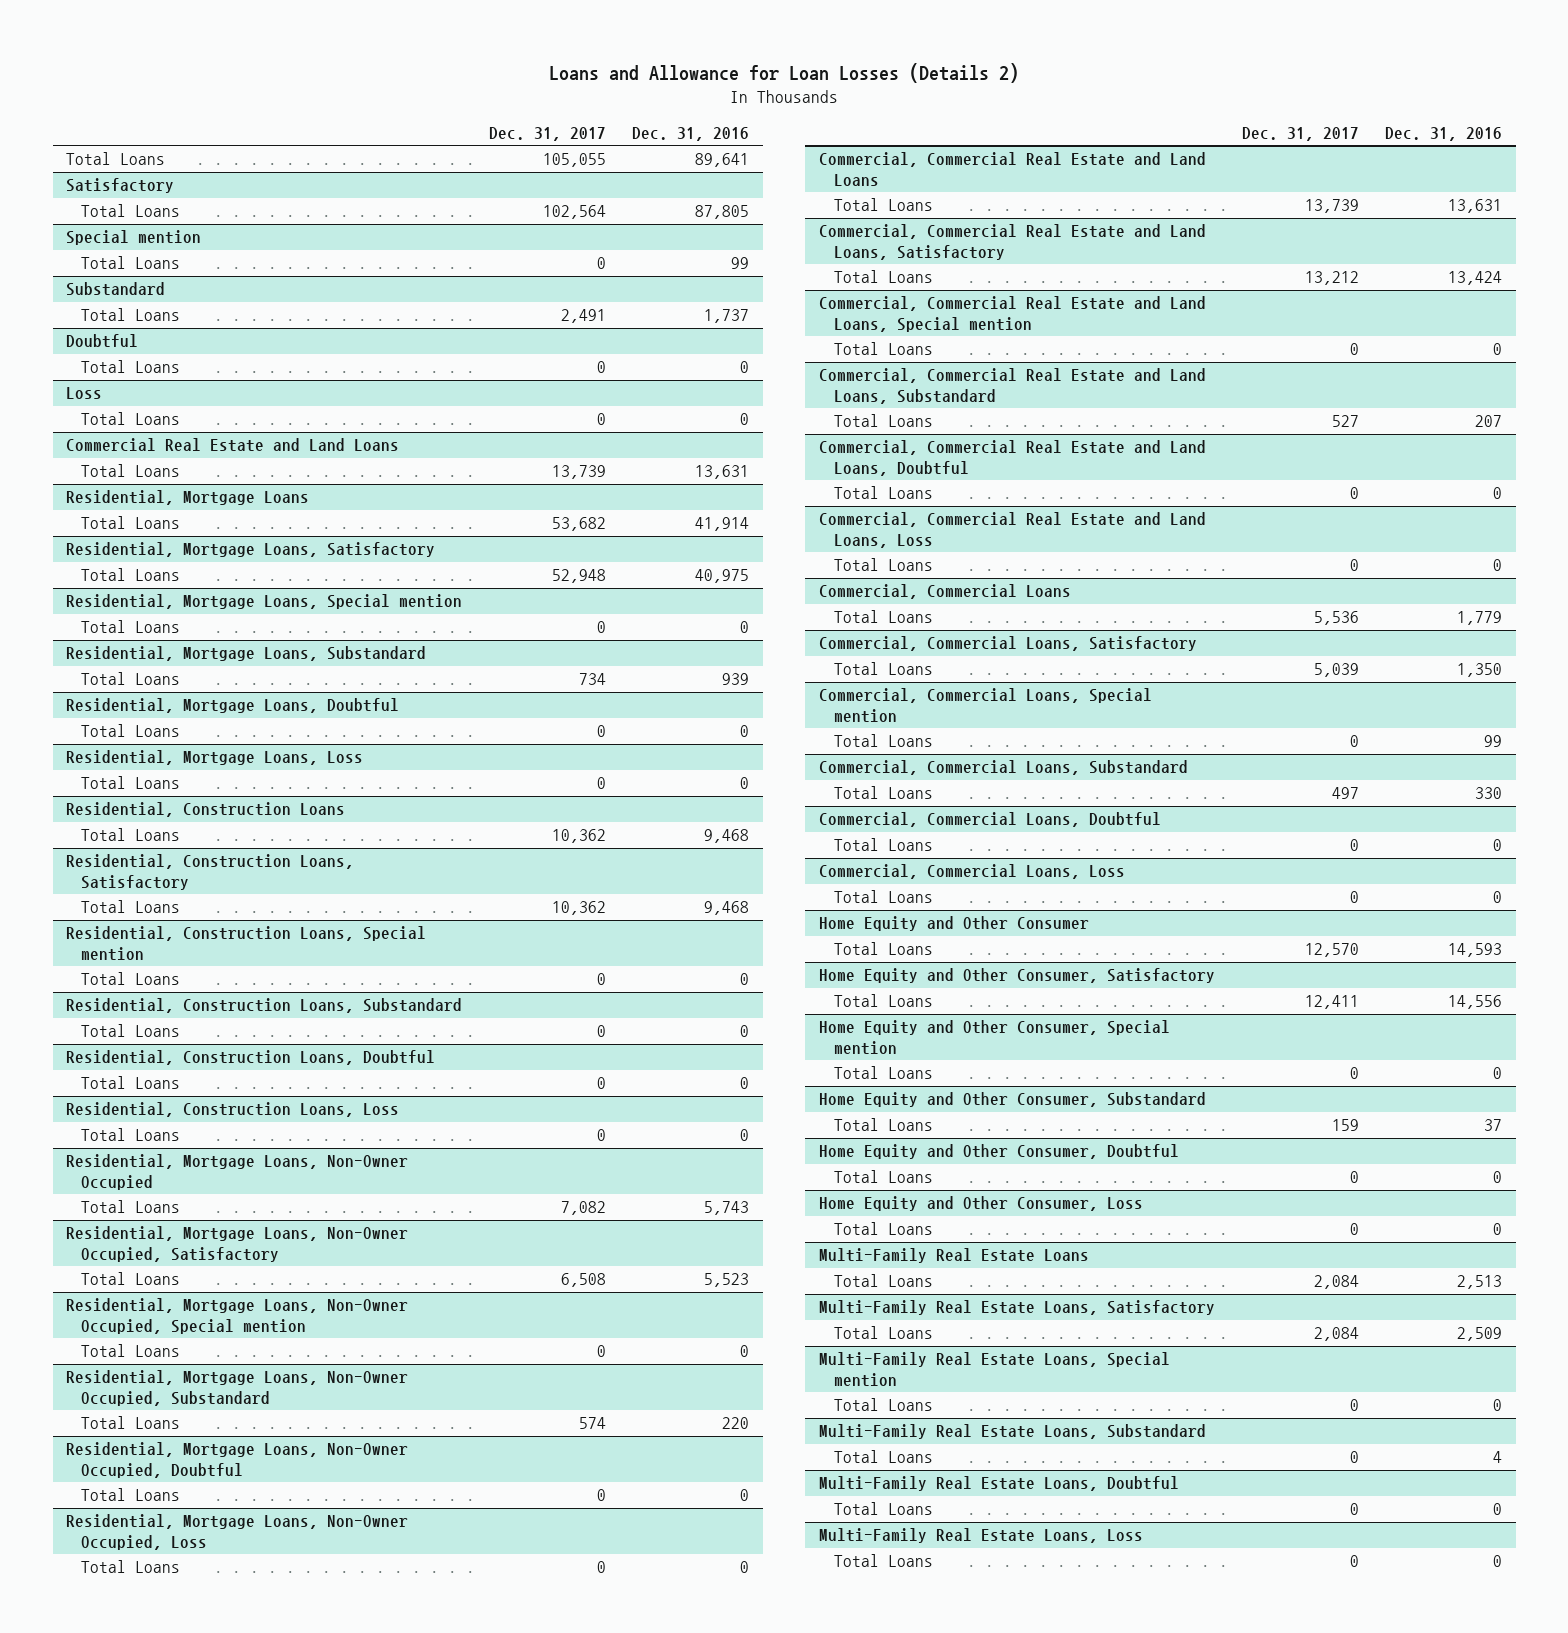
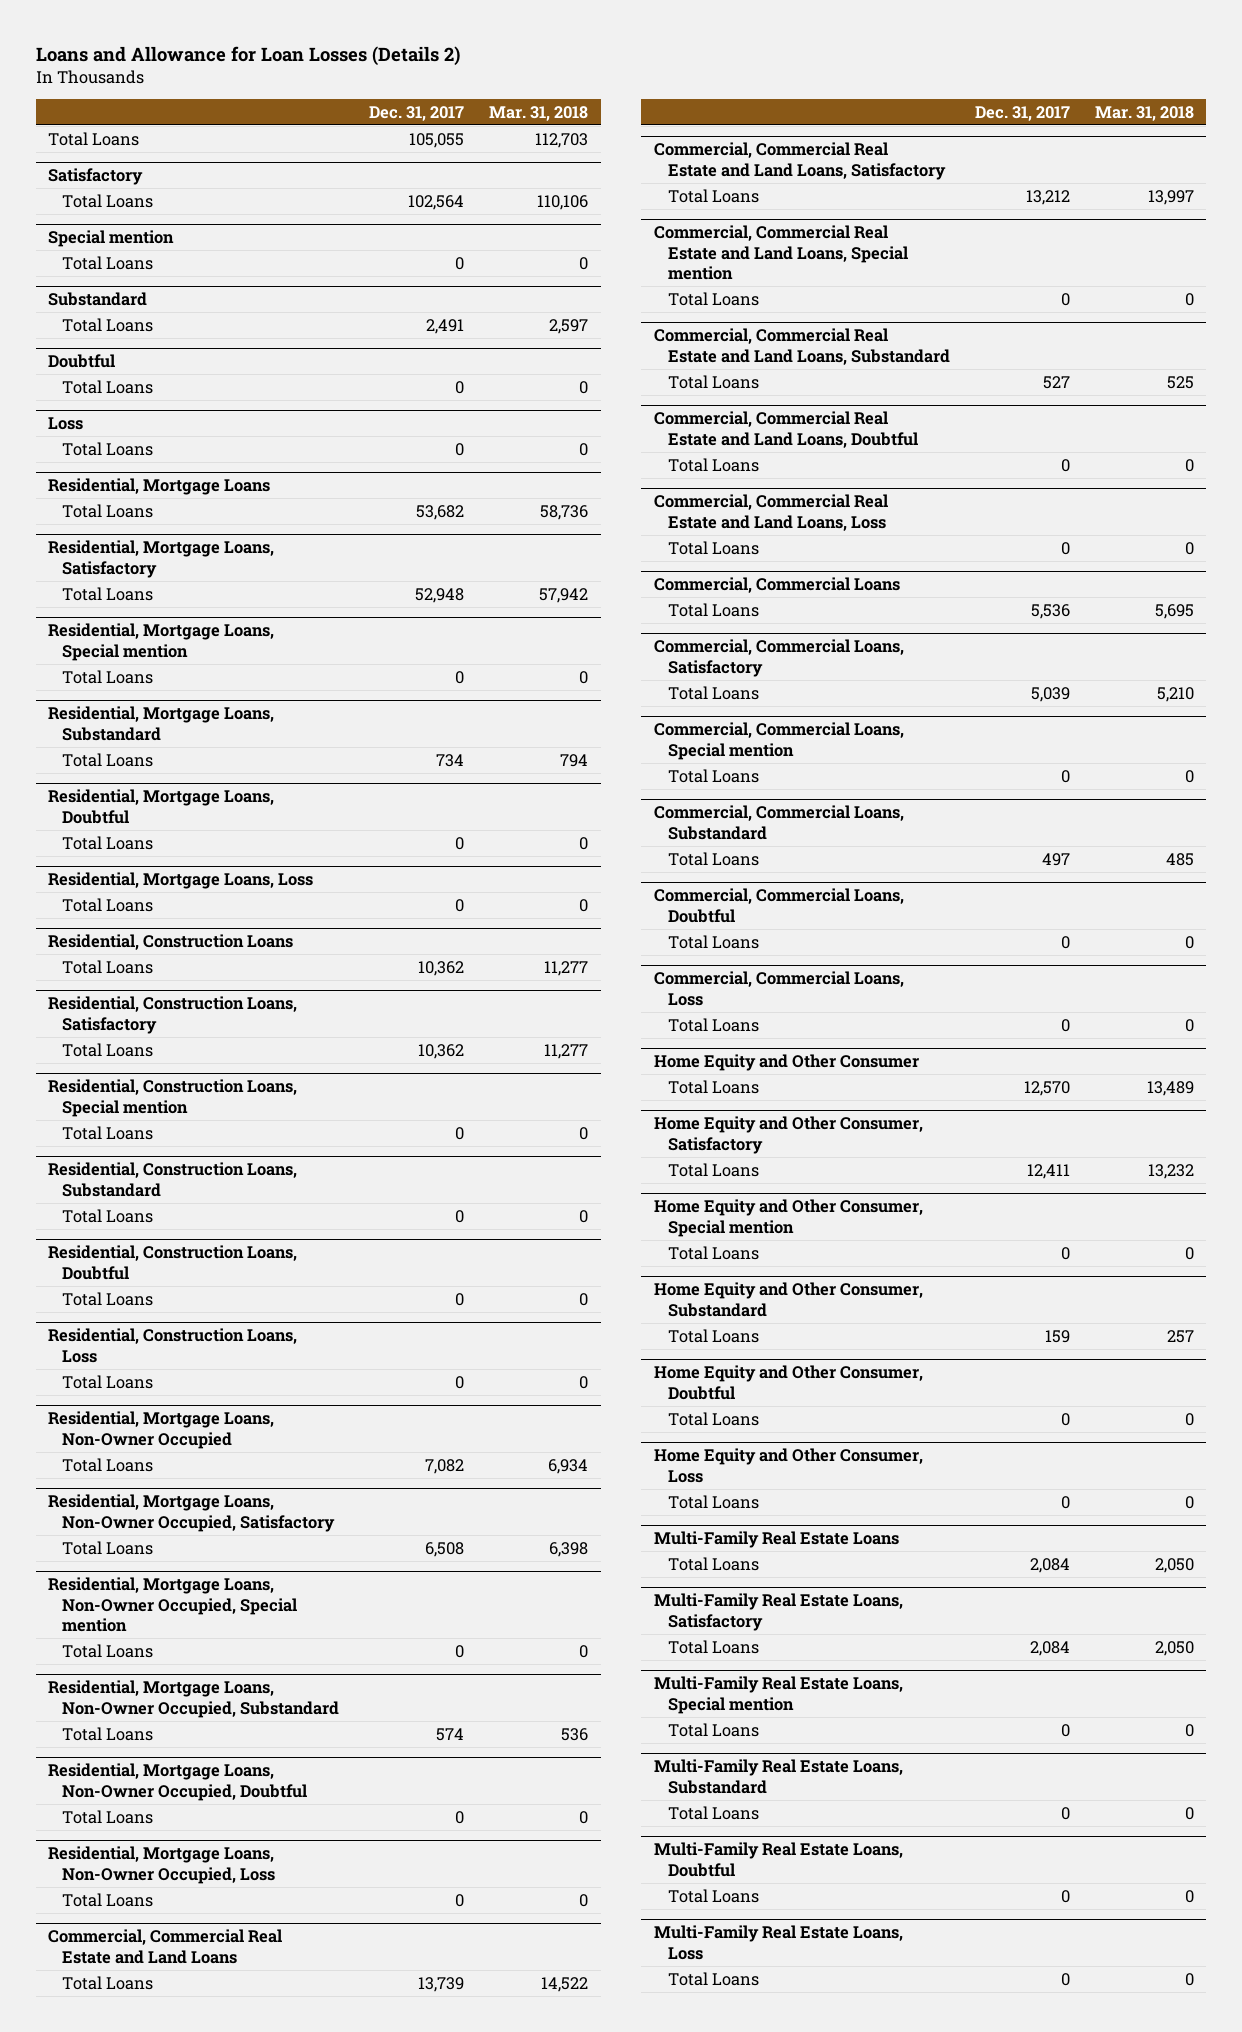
- | Dec. 31, 2017 | Dec. 31, 2016
+ | Dec. 31, 2017 | Mar. 31, 2018
- Commercial Real Estate and Land Loans
- Total Loans | 13,739 | 13,631

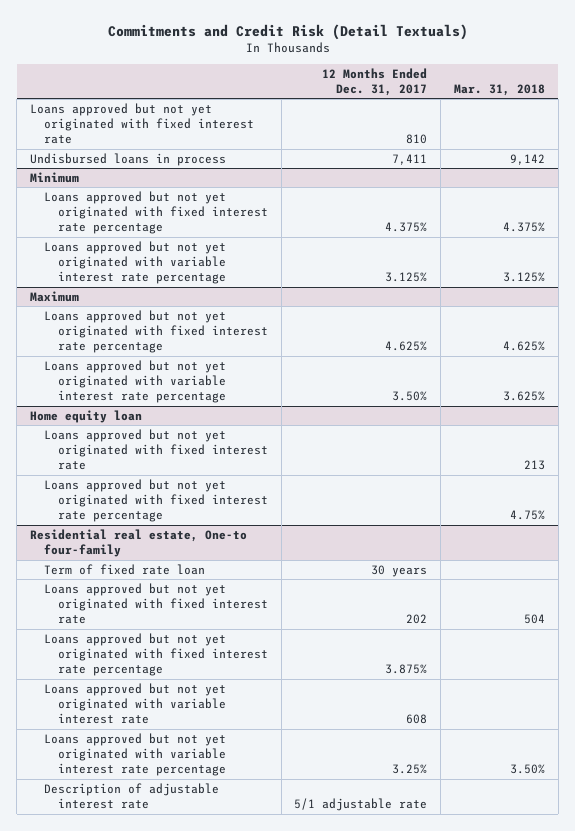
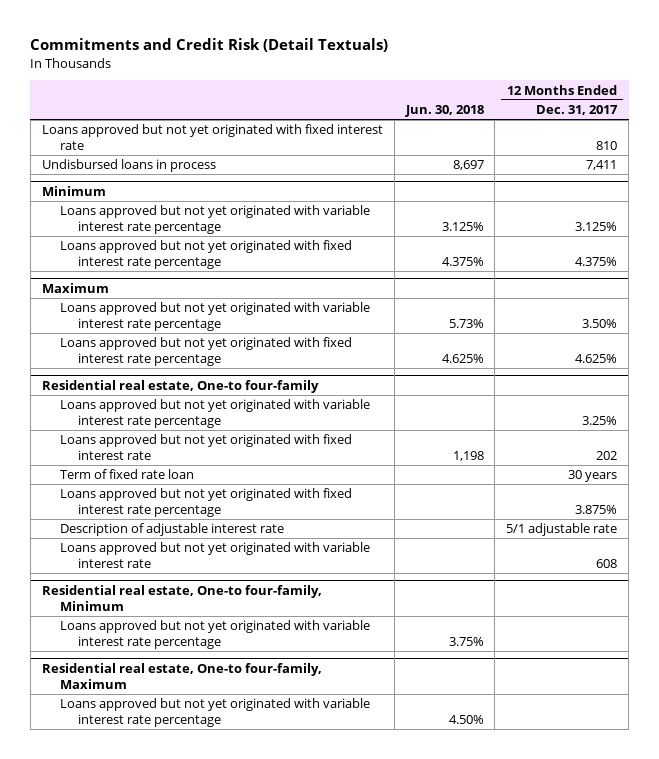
- | 12 Months Ended Dec. 31, 2017 | Mar. 31, 2018
+ | Jun. 30, 2018 | 12 Months Ended Dec. 31, 2017
@ Minimum
moved down: Loans approved but not yet originated with fixed interest rate percentage | 4.375% | 4.375%
- Home equity loan
- Loans approved but not yet originated with fixed interest rate | | 213
- Loans approved but not yet originated with fixed interest rate percentage | | 4.75%
@ Maximum
moved down: Loans approved but not yet originated with fixed interest rate percentage | 4.625% | 4.625%
@ Residential real estate, One-to four-family
moved up: Loans approved but not yet originated with variable interest rate percentage | | 3.25%
moved down: Term of fixed rate loan | | 30 years
moved down: Loans approved but not yet originated with variable interest rate | | 608
+ Residential real estate, One-to four-family, Minimum
+ Loans approved but not yet originated with variable interest rate percentage | 3.75% |
+ Residential real estate, One-to four-family, Maximum
+ Loans approved but not yet originated with variable interest rate percentage | 4.50% |

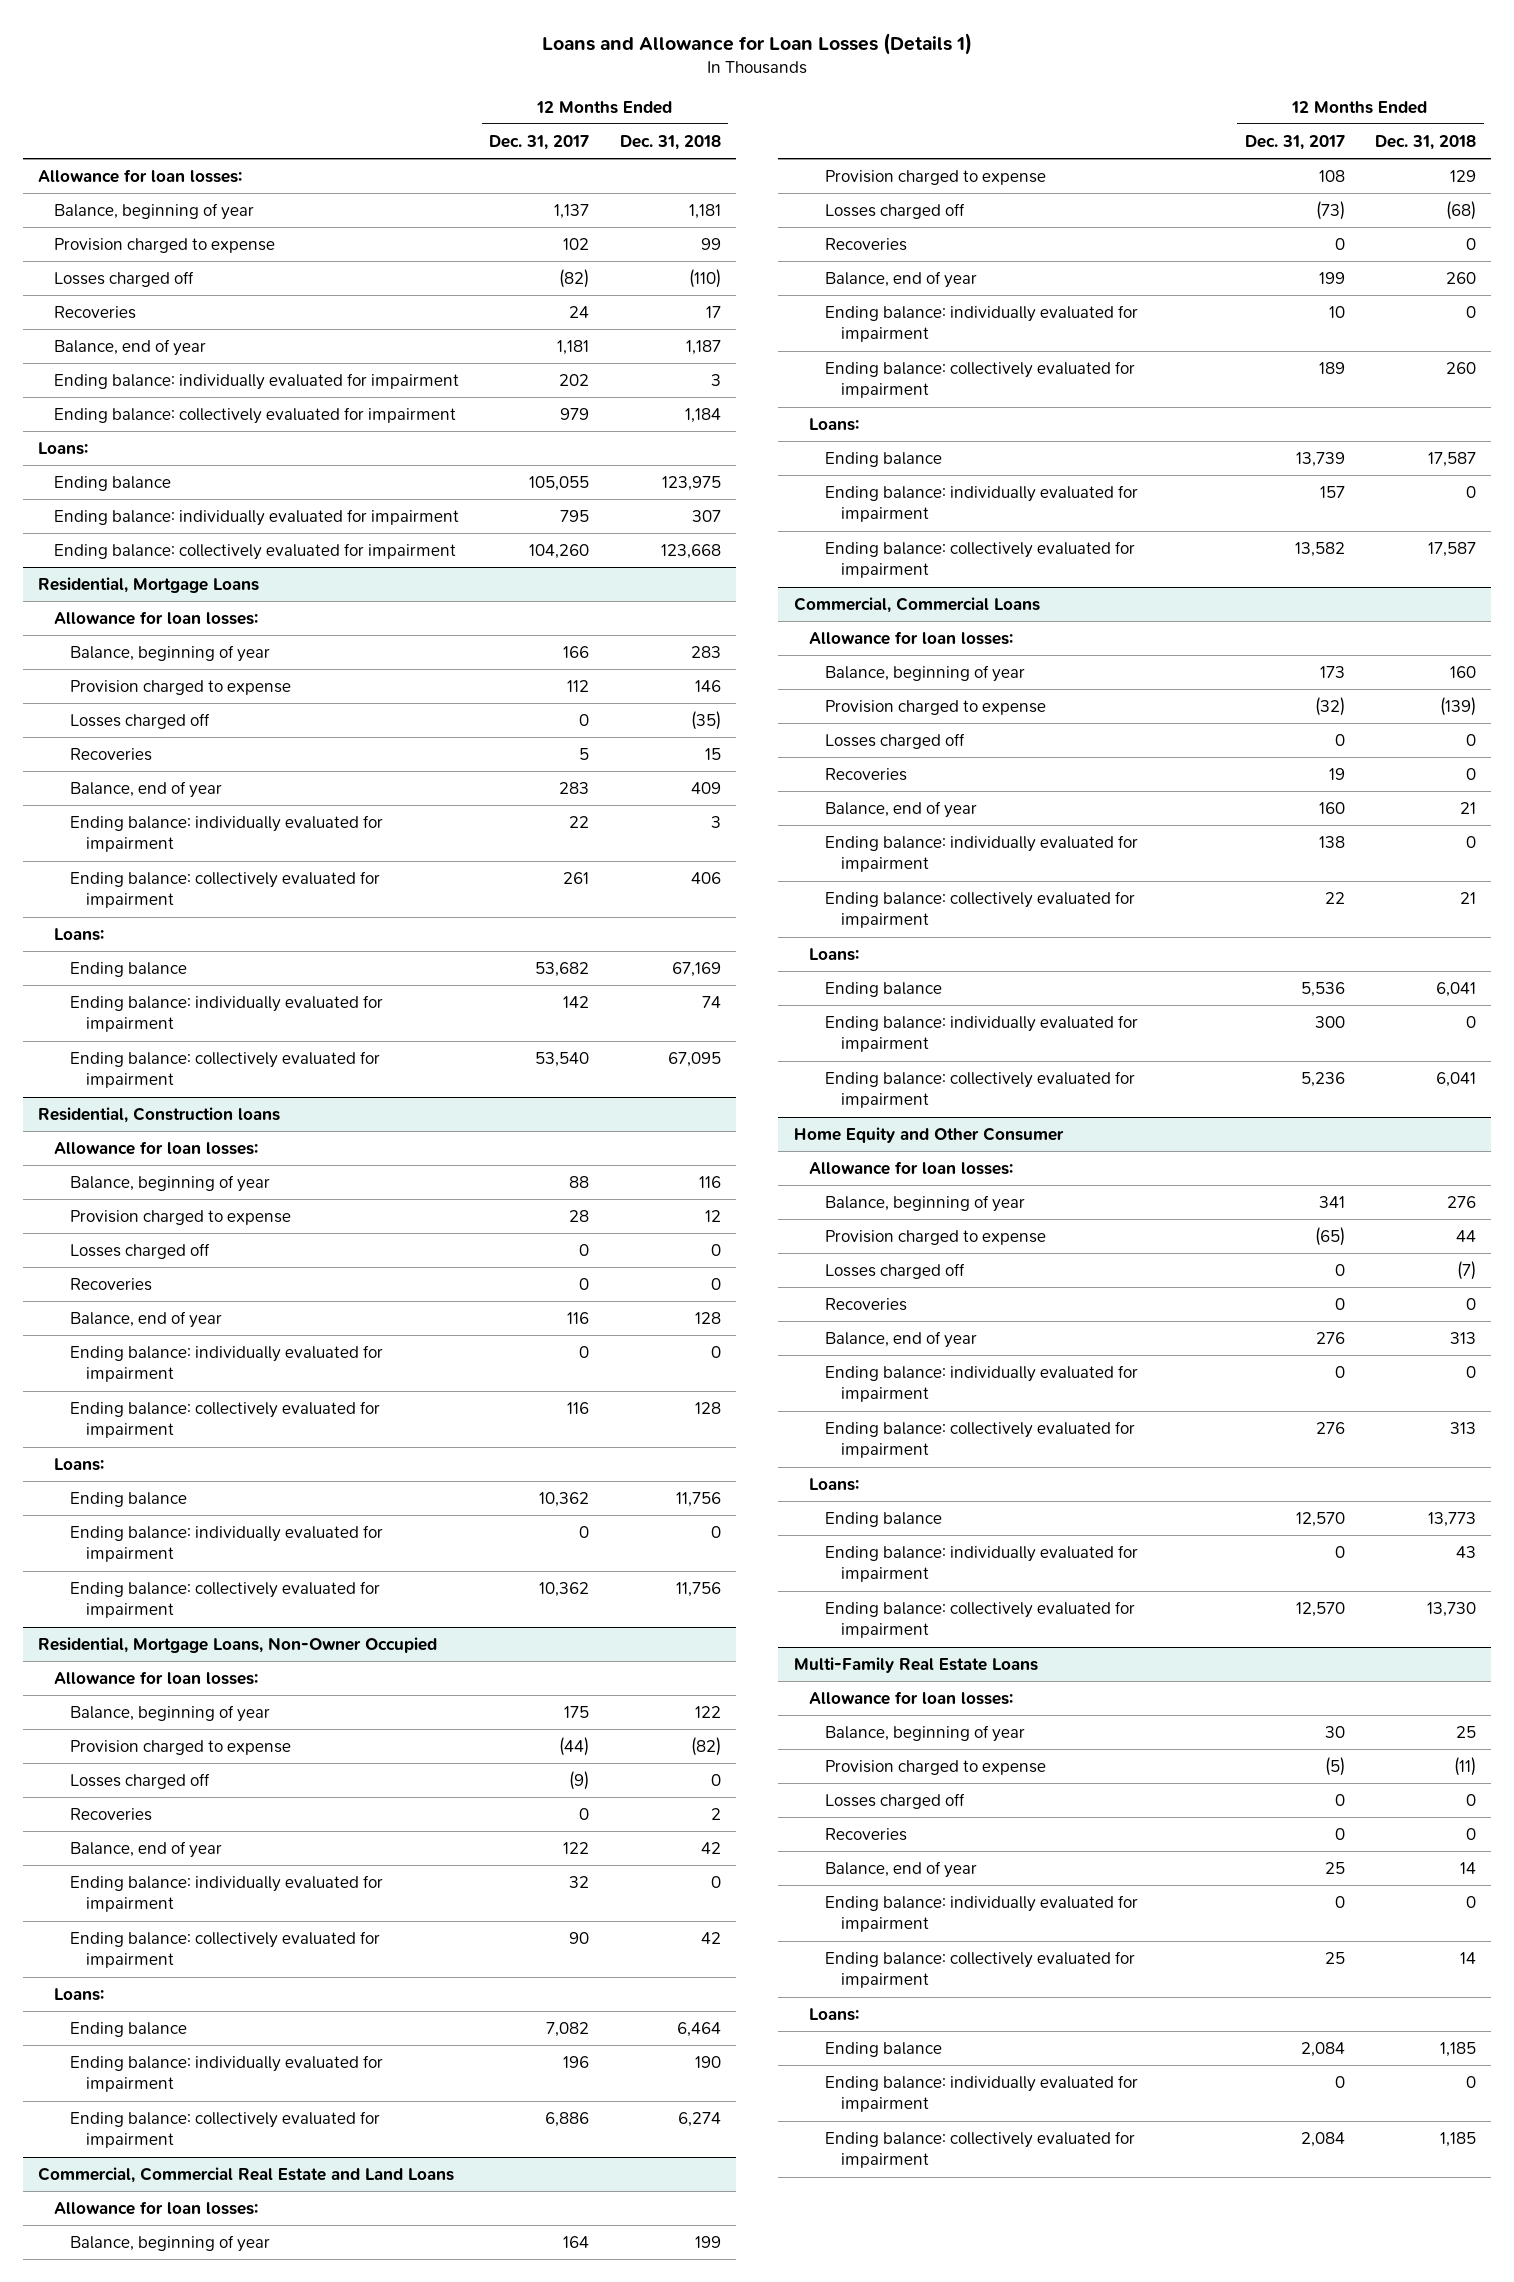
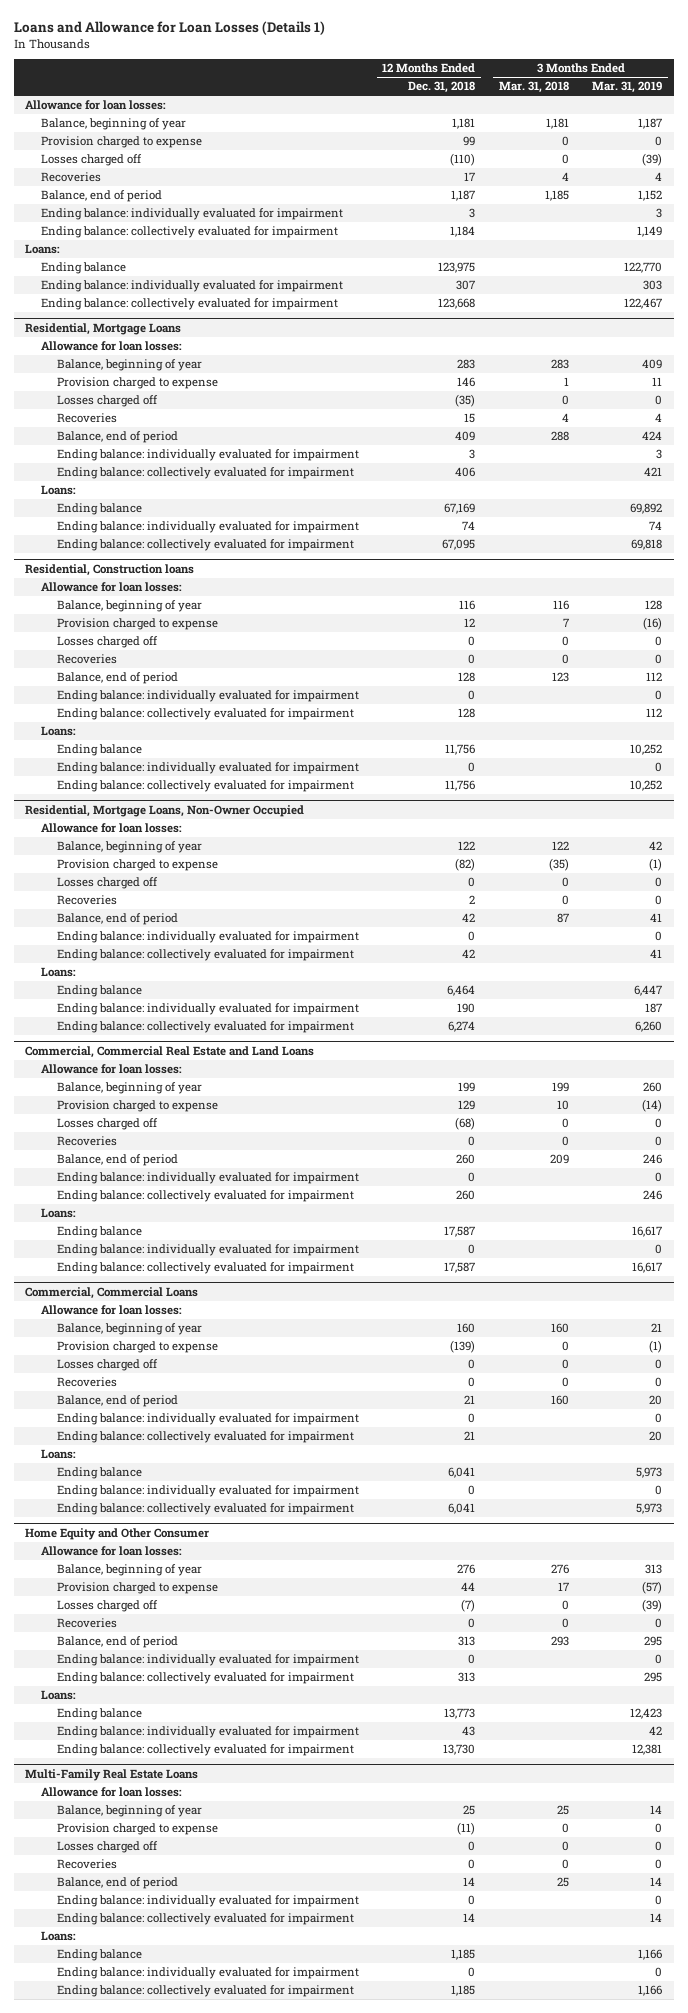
- | 12 Months Ended Dec. 31, 2017 | 12 Months Ended Dec. 31, 2018
+ | 12 Months Ended Dec. 31, 2018 | 3 Months Ended Mar. 31, 2018 | 3 Months Ended Mar. 31, 2019
- Balance, end of year | 1,181 | 1,187
+ Balance, end of period | 1,187 | 1,185 | 1,152
@ Residential, Mortgage Loans
- Balance, end of year | 283 | 409
+ Balance, end of period | 409 | 288 | 424
@ Residential, Construction loans
- Balance, end of year | 116 | 128
+ Balance, end of period | 128 | 123 | 112
@ Residential, Mortgage Loans, Non-Owner Occupied
- Balance, end of year | 122 | 42
+ Balance, end of period | 42 | 87 | 41
@ Commercial, Commercial Real Estate and Land Loans
- Balance, end of year | 199 | 260
+ Balance, end of period | 260 | 209 | 246
@ Commercial, Commercial Loans
- Balance, end of year | 160 | 21
+ Balance, end of period | 21 | 160 | 20
@ Home Equity and Other Consumer
- Balance, end of year | 276 | 313
+ Balance, end of period | 313 | 293 | 295
@ Multi-Family Real Estate Loans
- Balance, end of year | 25 | 14
+ Balance, end of period | 14 | 25 | 14

